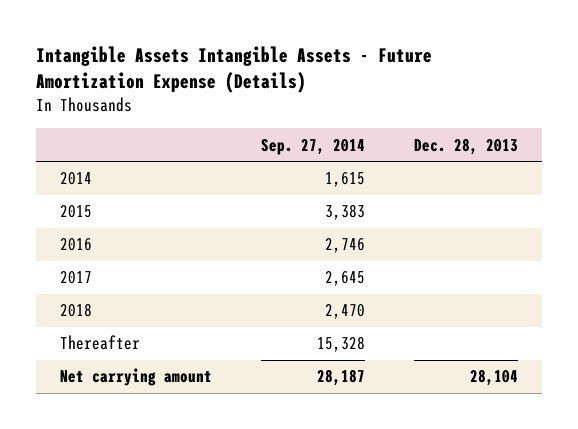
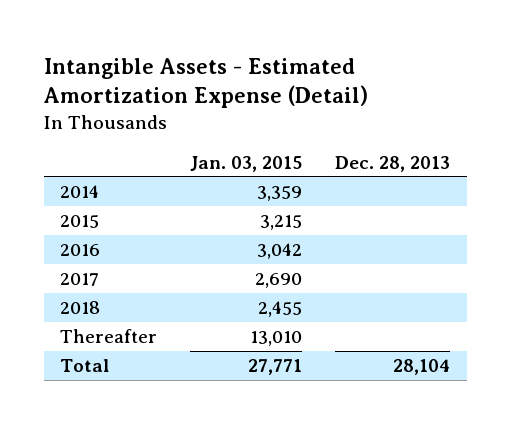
- Intangible Assets Intangible Assets - Future Amortization Expense (Details)
+ Intangible Assets - Estimated Amortization Expense (Detail)
- | Sep. 27, 2014 | Dec. 28, 2013
+ | Jan. 03, 2015 | Dec. 28, 2013
- Net carrying amount | 28,187 | 28,104
+ Total | 27,771 | 28,104

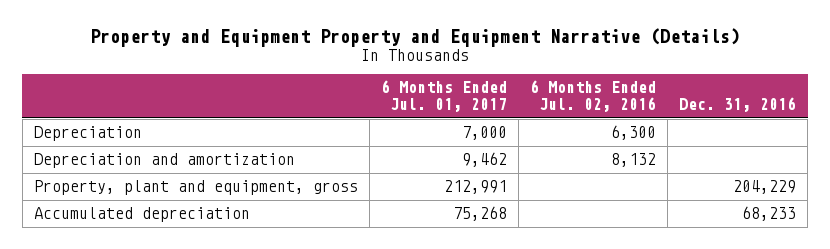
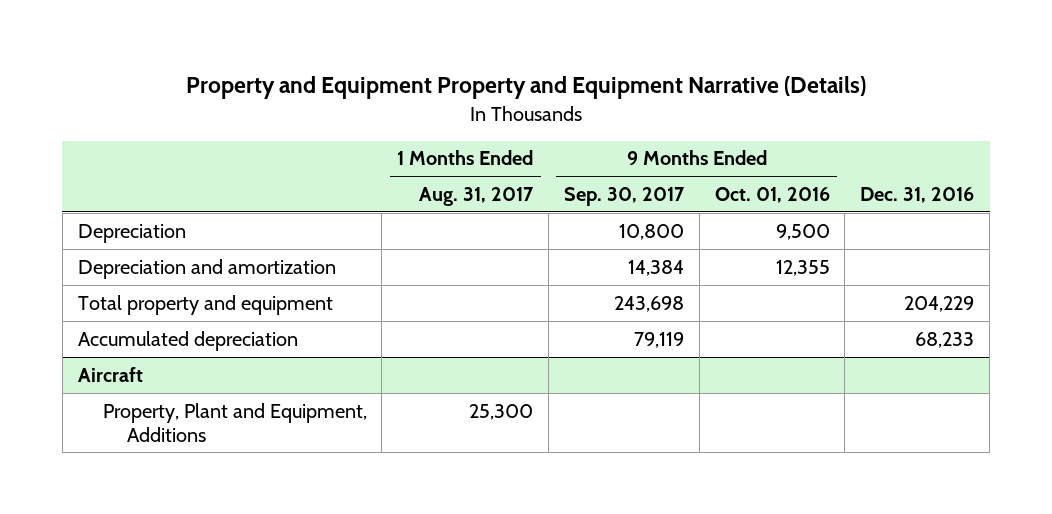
- | 6 Months Ended Jul. 01, 2017 | 6 Months Ended Jul. 02, 2016 | Dec. 31, 2016
+ | 1 Months Ended Aug. 31, 2017 | 9 Months Ended Sep. 30, 2017 | 9 Months Ended Oct. 01, 2016 | Dec. 31, 2016
- Property, plant and equipment, gross | 212,991 | | 204,229
+ Total property and equipment | | 243,698 | | 204,229
+ Aircraft
+ Property, Plant and Equipment, Additions | 25,300 | | |

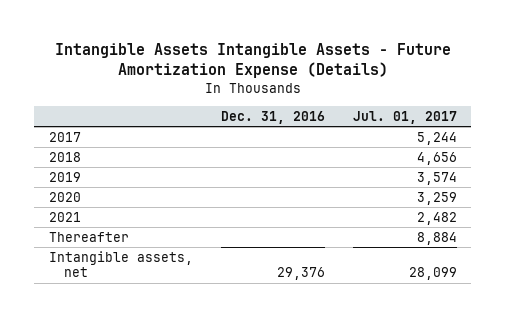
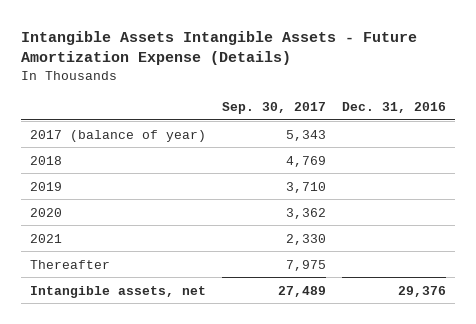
- | Dec. 31, 2016 | Jul. 01, 2017
+ | Sep. 30, 2017 | Dec. 31, 2016
- 2017 | | 5,244
+ 2017 (balance of year) | 5,343 |

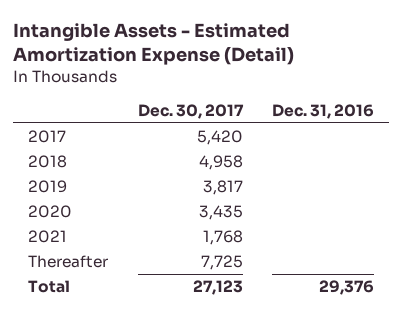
- Intangible Assets Intangible Assets - Future Amortization Expense (Details)
+ Intangible Assets - Estimated Amortization Expense (Detail)
- | Sep. 30, 2017 | Dec. 31, 2016
+ | Dec. 30, 2017 | Dec. 31, 2016
- 2017 (balance of year) | 5,343 |
+ 2017 | 5,420 |
- Intangible assets, net | 27,489 | 29,376
+ Total | 27,123 | 29,376

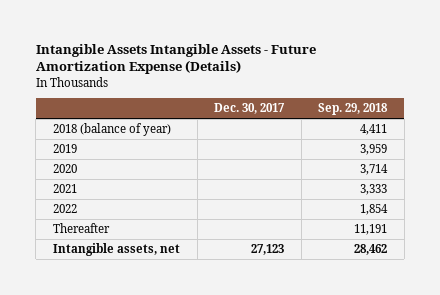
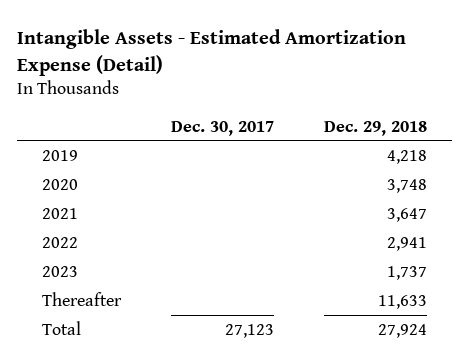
- Intangible Assets Intangible Assets - Future Amortization Expense (Details)
+ Intangible Assets - Estimated Amortization Expense (Detail)
- | Dec. 30, 2017 | Sep. 29, 2018
+ | Dec. 30, 2017 | Dec. 29, 2018
- 2018 (balance of year) | | 4,411
+ 2023 | | 1,737
- Intangible assets, net | 27,123 | 28,462
+ Total | 27,123 | 27,924

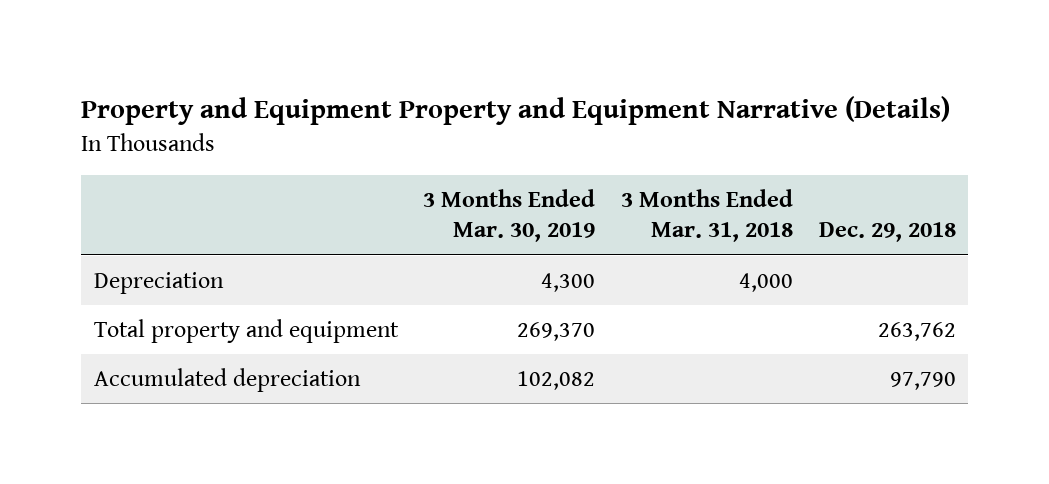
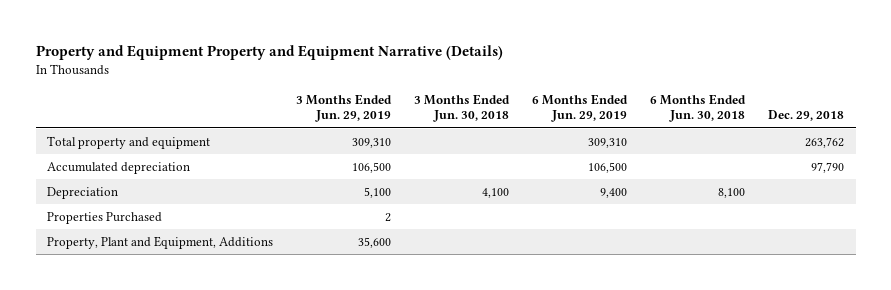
- | 3 Months Ended Mar. 30, 2019 | 3 Months Ended Mar. 31, 2018 | Dec. 29, 2018
+ | 3 Months Ended Jun. 29, 2019 | 3 Months Ended Jun. 30, 2018 | 6 Months Ended Jun. 29, 2019 | 6 Months Ended Jun. 30, 2018 | Dec. 29, 2018
moved down: Depreciation | 5,100 | 4,100 | 9,400 | 8,100 |
+ Properties Purchased | 2 | | | |
+ Property, Plant and Equipment, Additions | 35,600 | | | |

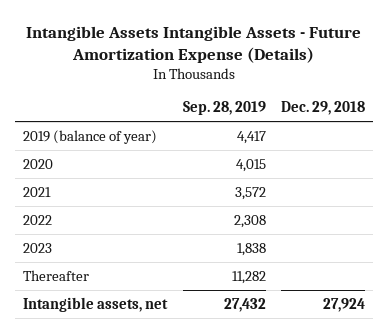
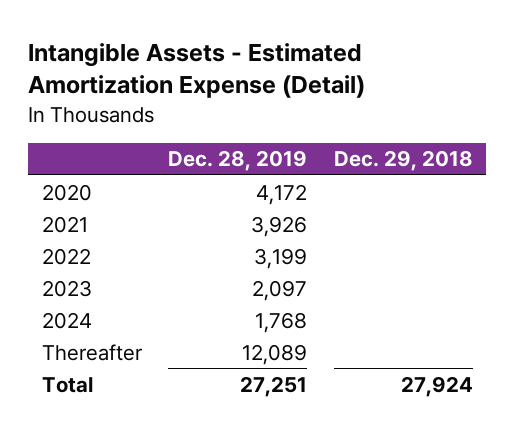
- Intangible Assets Intangible Assets - Future Amortization Expense (Details)
+ Intangible Assets - Estimated Amortization Expense (Detail)
- | Sep. 28, 2019 | Dec. 29, 2018
+ | Dec. 28, 2019 | Dec. 29, 2018
- 2019 (balance of year) | 4,417 |
+ 2024 | 1,768 |
- Intangible assets, net | 27,432 | 27,924
+ Total | 27,251 | 27,924

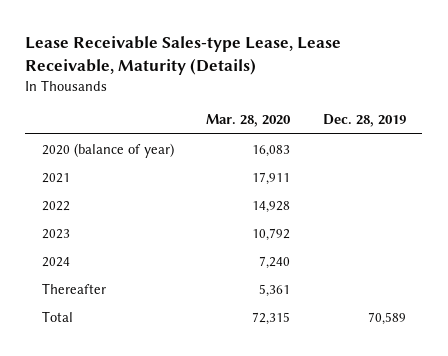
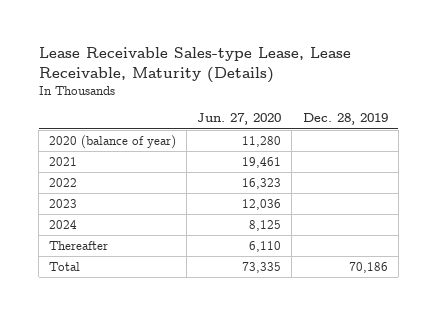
- | Mar. 28, 2020 | Dec. 28, 2019
+ | Jun. 27, 2020 | Dec. 28, 2019
- Total | 72,315 | 70,589
+ Total | 73,335 | 70,186

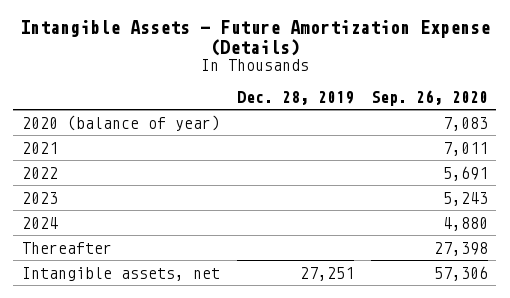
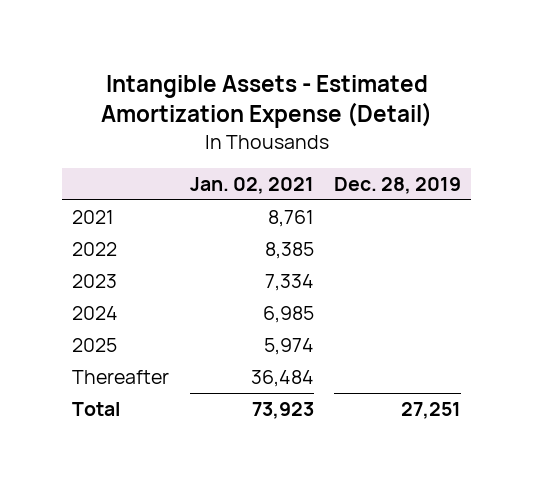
- Intangible Assets - Future Amortization Expense (Details)
+ Intangible Assets - Estimated Amortization Expense (Detail)
- | Dec. 28, 2019 | Sep. 26, 2020
+ | Jan. 02, 2021 | Dec. 28, 2019
- 2020 (balance of year) | | 7,083
+ 2025 | 5,974 |
- Intangible assets, net | 27,251 | 57,306
+ Total | 73,923 | 27,251

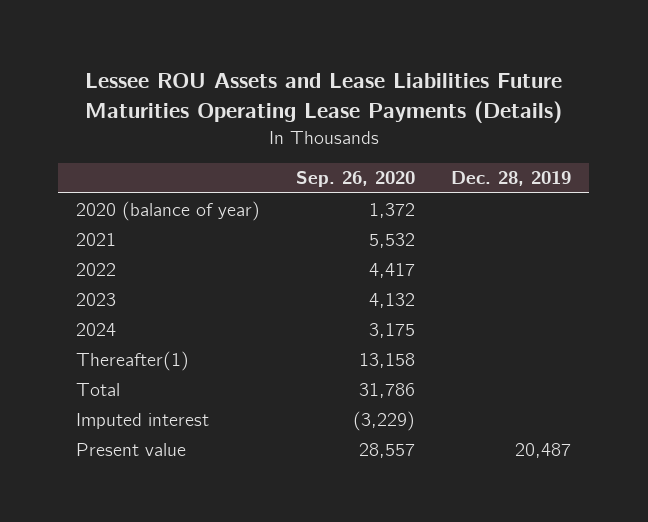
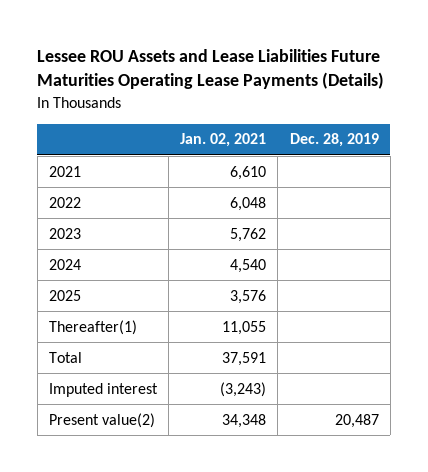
- | Sep. 26, 2020 | Dec. 28, 2019
+ | Jan. 02, 2021 | Dec. 28, 2019
- 2020 (balance of year) | 1,372 |
+ 2025 | 3,576 |
- Present value | 28,557 | 20,487
+ Present value(2) | 34,348 | 20,487

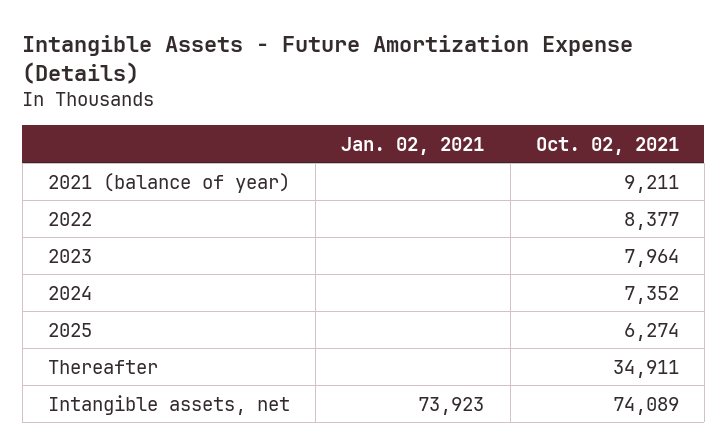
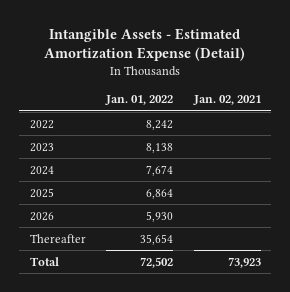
- Intangible Assets - Future Amortization Expense (Details)
+ Intangible Assets - Estimated Amortization Expense (Detail)
- | Jan. 02, 2021 | Oct. 02, 2021
+ | Jan. 01, 2022 | Jan. 02, 2021
- 2021 (balance of year) | | 9,211
+ 2026 | 5,930 |
- Intangible assets, net | 73,923 | 74,089
+ Total | 72,502 | 73,923

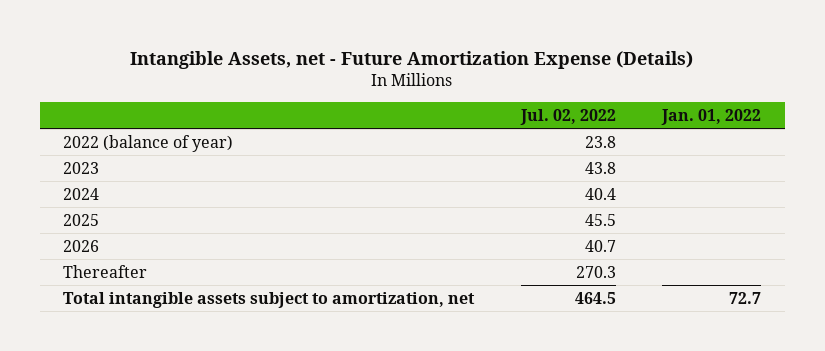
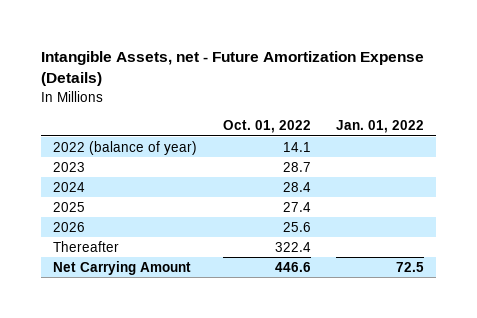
- | Jul. 02, 2022 | Jan. 01, 2022
+ | Oct. 01, 2022 | Jan. 01, 2022
- Total intangible assets subject to amortization, net | 464.5 | 72.7
+ Net Carrying Amount | 446.6 | 72.5

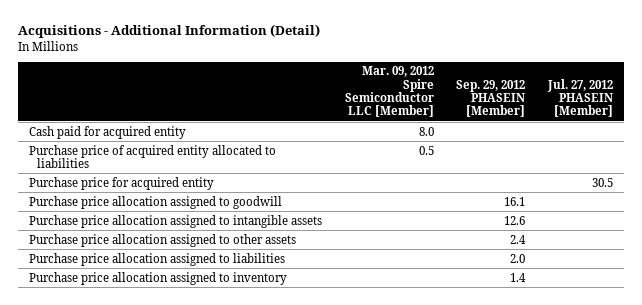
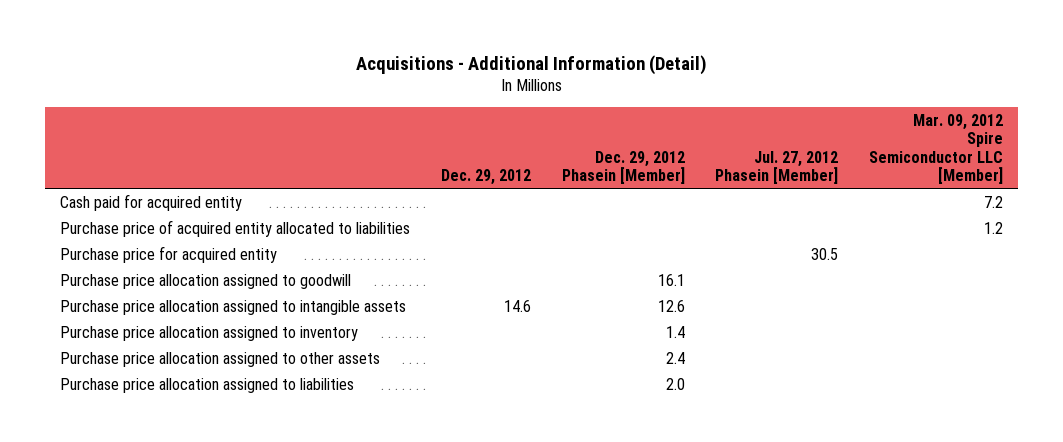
- | Mar. 09, 2012 Spire Semiconductor LLC [Member] | Sep. 29, 2012 PHASEIN [Member] | Jul. 27, 2012 PHASEIN [Member]
+ | Dec. 29, 2012 | Dec. 29, 2012 Phasein [Member] | Jul. 27, 2012 Phasein [Member] | Mar. 09, 2012 Spire Semiconductor LLC [Member]
- Cash paid for acquired entity | 8.0 | |
- Purchase price of acquired entity allocated to liabilities | 0.5 | |
+ Cash paid for acquired entity | | | | 7.2
+ Purchase price of acquired entity allocated to liabilities | | | | 1.2
moved up: Purchase price allocation assigned to inventory | | 1.4 | |

